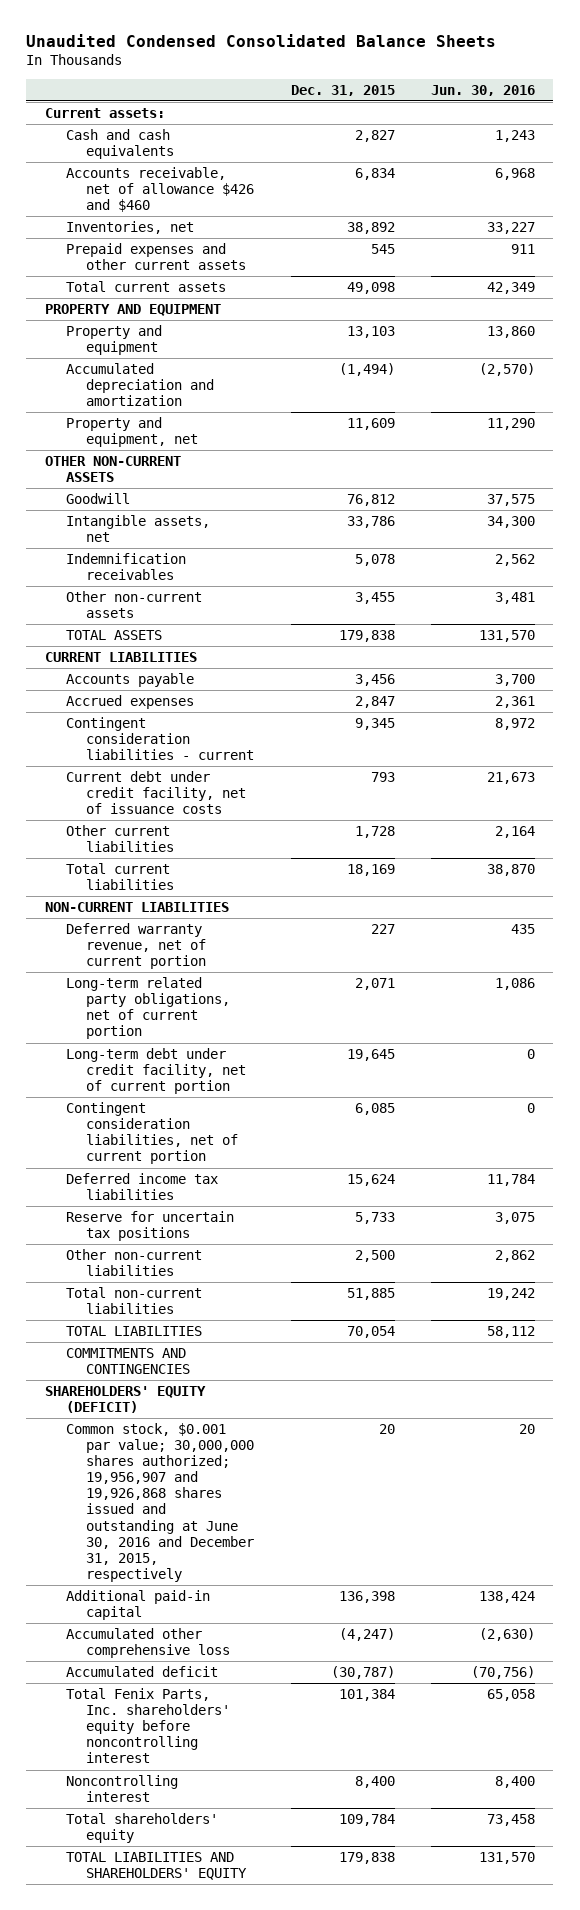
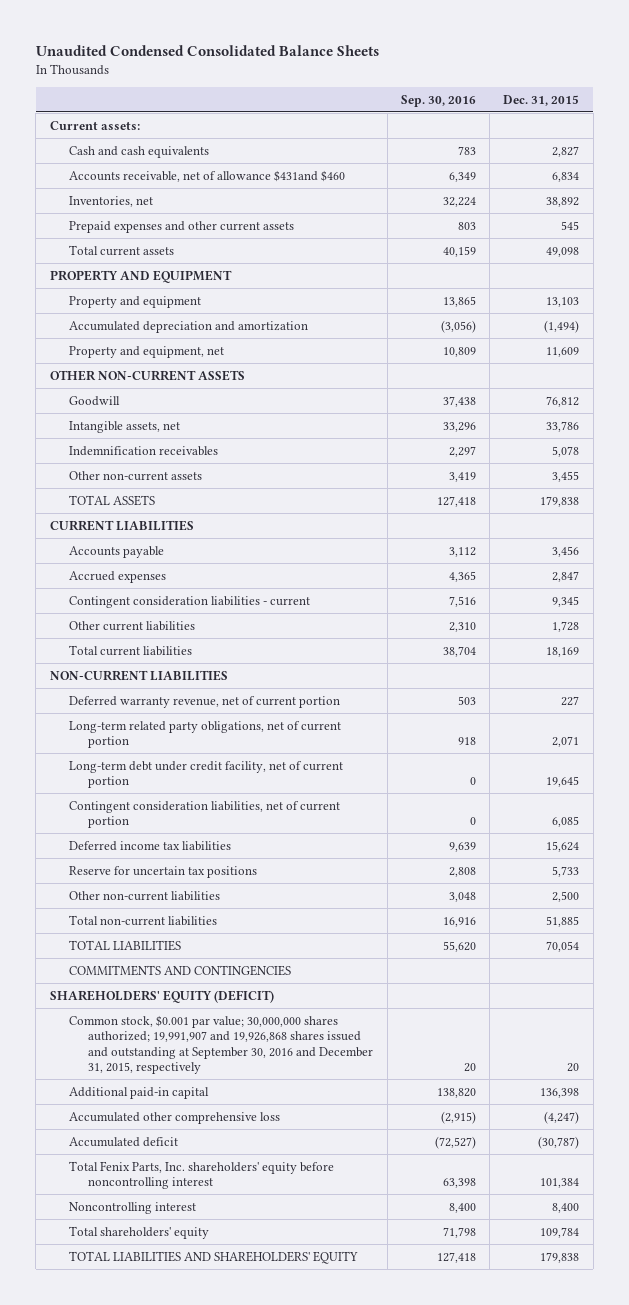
- | Dec. 31, 2015 | Jun. 30, 2016
+ | Sep. 30, 2016 | Dec. 31, 2015
- Accounts receivable, net of allowance $426 and $460 | 6,834 | 6,968
+ Accounts receivable, net of allowance $431and $460 | 6,349 | 6,834
- Current debt under credit facility, net of issuance costs | 793 | 21,673
- Common stock, $0.001 par value; 30,000,000 shares authorized; 19,956,907 and 19,926,868 shares issued and outstanding at June 30, 2016 and December 31, 2015, respectively | 20 | 20
+ Common stock, $0.001 par value; 30,000,000 shares authorized; 19,991,907 and 19,926,868 shares issued and outstanding at September 30, 2016 and December 31, 2015, respectively | 20 | 20

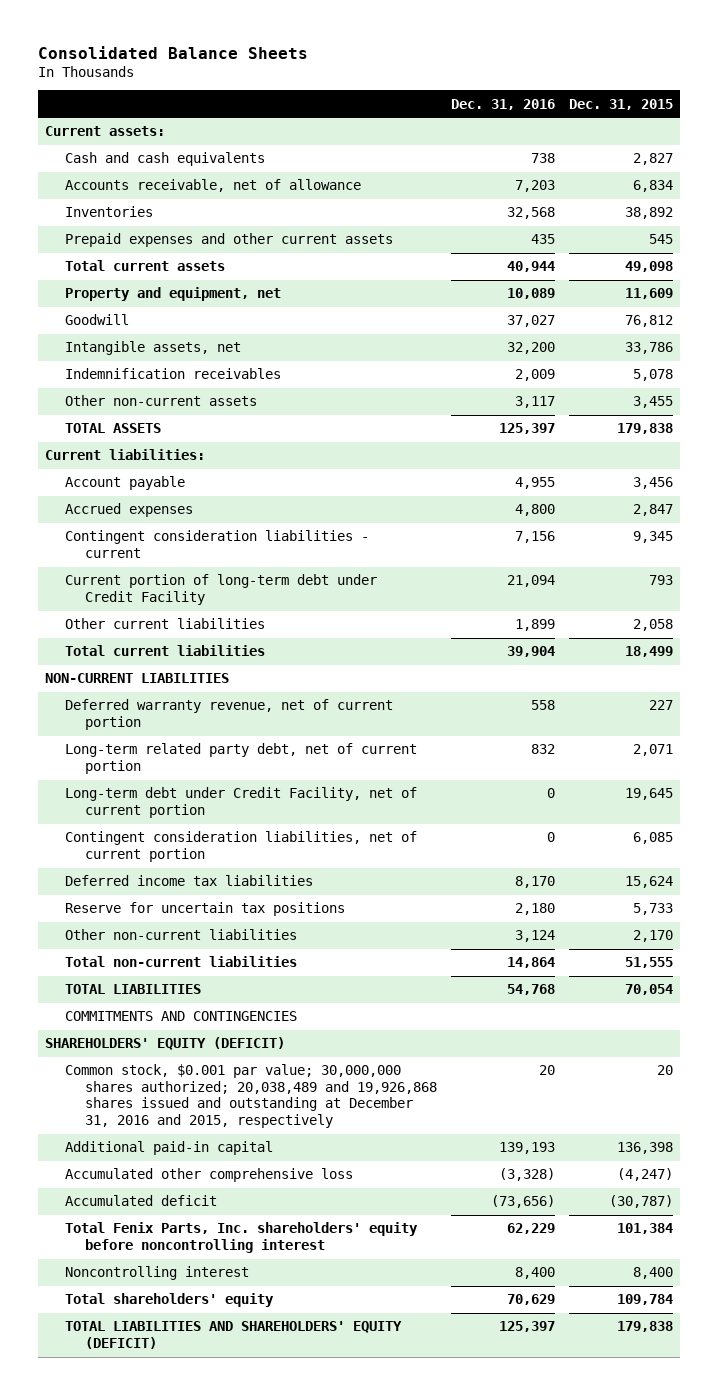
- Unaudited Condensed Consolidated Balance Sheets
+ Consolidated Balance Sheets
- | Sep. 30, 2016 | Dec. 31, 2015
+ | Dec. 31, 2016 | Dec. 31, 2015
- Accounts receivable, net of allowance $431and $460 | 6,349 | 6,834
- Inventories, net | 32,224 | 38,892
+ Accounts receivable, net of allowance | 7,203 | 6,834
+ Inventories | 32,568 | 38,892
- PROPERTY AND EQUIPMENT
- Property and equipment | 13,865 | 13,103
- Accumulated depreciation and amortization | (3,056) | (1,494)
- OTHER NON-CURRENT ASSETS
- CURRENT LIABILITIES
- Accounts payable | 3,112 | 3,456
+ Current liabilities:
+ Account payable | 4,955 | 3,456
- Other current liabilities | 2,310 | 1,728
- Total current liabilities | 38,704 | 18,169
+ Current portion of long-term debt under Credit Facility | 21,094 | 793
+ Other current liabilities | 1,899 | 2,058
+ Total current liabilities | 39,904 | 18,499
- Long-term related party obligations, net of current portion | 918 | 2,071
- Long-term debt under credit facility, net of current portion | 0 | 19,645
+ Long-term related party debt, net of current portion | 832 | 2,071
+ Long-term debt under Credit Facility, net of current portion | 0 | 19,645
- Other non-current liabilities | 3,048 | 2,500
- Total non-current liabilities | 16,916 | 51,885
+ Other non-current liabilities | 3,124 | 2,170
+ Total non-current liabilities | 14,864 | 51,555
- Common stock, $0.001 par value; 30,000,000 shares authorized; 19,991,907 and 19,926,868 shares issued and outstanding at September 30, 2016 and December 31, 2015, respectively | 20 | 20
+ Common stock, $0.001 par value; 30,000,000 shares authorized; 20,038,489 and 19,926,868 shares issued and outstanding at December 31, 2016 and 2015, respectively | 20 | 20
- TOTAL LIABILITIES AND SHAREHOLDERS' EQUITY | 127,418 | 179,838
+ TOTAL LIABILITIES AND SHAREHOLDERS' EQUITY (DEFICIT) | 125,397 | 179,838

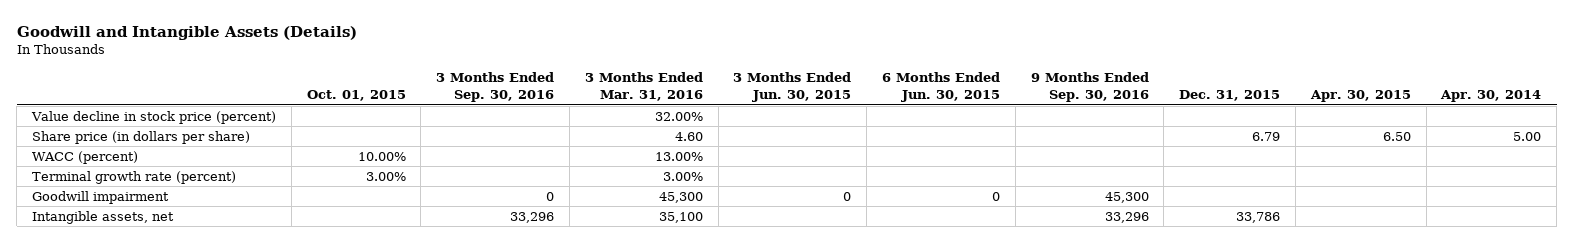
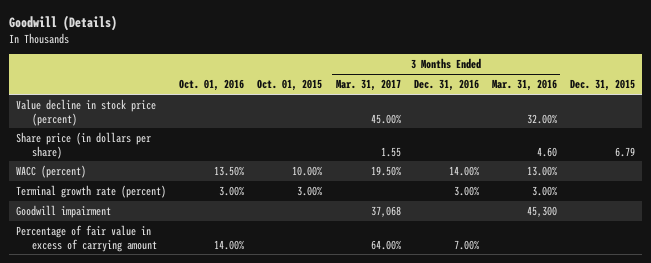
- Goodwill and Intangible Assets (Details)
+ Goodwill (Details)
- | Oct. 01, 2015 | 3 Months Ended Sep. 30, 2016 | 3 Months Ended Mar. 31, 2016 | 3 Months Ended Jun. 30, 2015 | 6 Months Ended Jun. 30, 2015 | 9 Months Ended Sep. 30, 2016 | Dec. 31, 2015 | Apr. 30, 2015 | Apr. 30, 2014
+ | Oct. 01, 2016 | Oct. 01, 2015 | 3 Months Ended Mar. 31, 2017 | 3 Months Ended Dec. 31, 2016 | 3 Months Ended Mar. 31, 2016 | Dec. 31, 2015
- Intangible assets, net | | 33,296 | 35,100 | | | 33,296 | 33,786 | |
+ Percentage of fair value in excess of carrying amount | 14.00% | | 64.00% | 7.00% | |

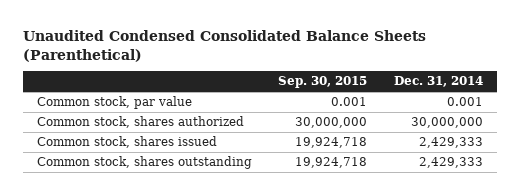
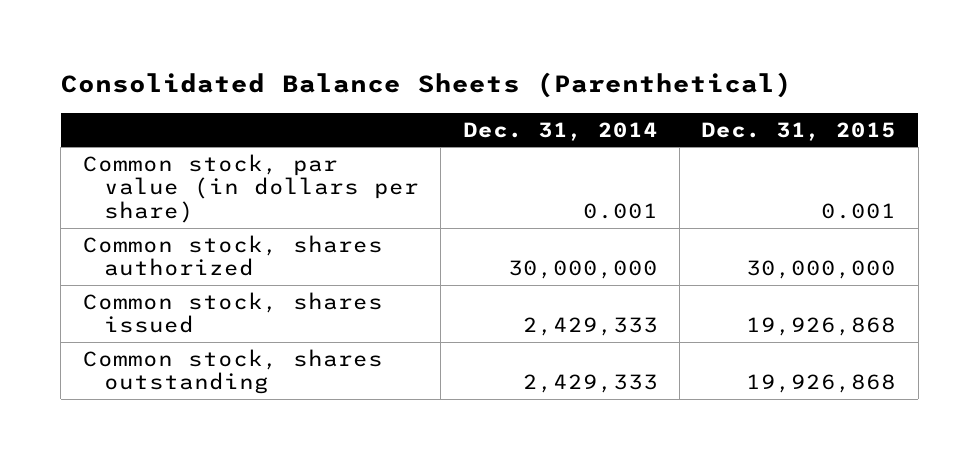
- Unaudited Condensed Consolidated Balance Sheets (Parenthetical)
+ Consolidated Balance Sheets (Parenthetical)
- | Sep. 30, 2015 | Dec. 31, 2014
+ | Dec. 31, 2014 | Dec. 31, 2015
- Common stock, par value | 0.001 | 0.001
+ Common stock, par value (in dollars per share) | 0.001 | 0.001

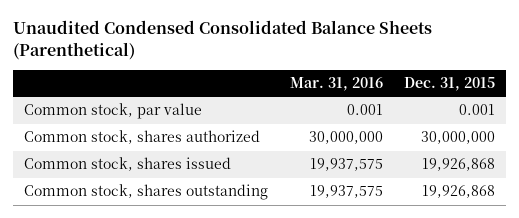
- Consolidated Balance Sheets (Parenthetical)
+ Unaudited Condensed Consolidated Balance Sheets (Parenthetical)
- | Dec. 31, 2014 | Dec. 31, 2015
+ | Mar. 31, 2016 | Dec. 31, 2015
- Common stock, par value (in dollars per share) | 0.001 | 0.001
+ Common stock, par value | 0.001 | 0.001

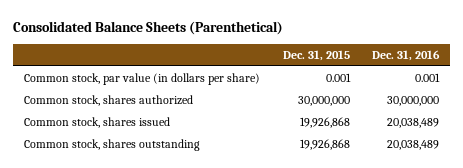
- Unaudited Condensed Consolidated Balance Sheets (Parenthetical)
+ Consolidated Balance Sheets (Parenthetical)
- | Mar. 31, 2016 | Dec. 31, 2015
+ | Dec. 31, 2015 | Dec. 31, 2016
- Common stock, par value | 0.001 | 0.001
+ Common stock, par value (in dollars per share) | 0.001 | 0.001

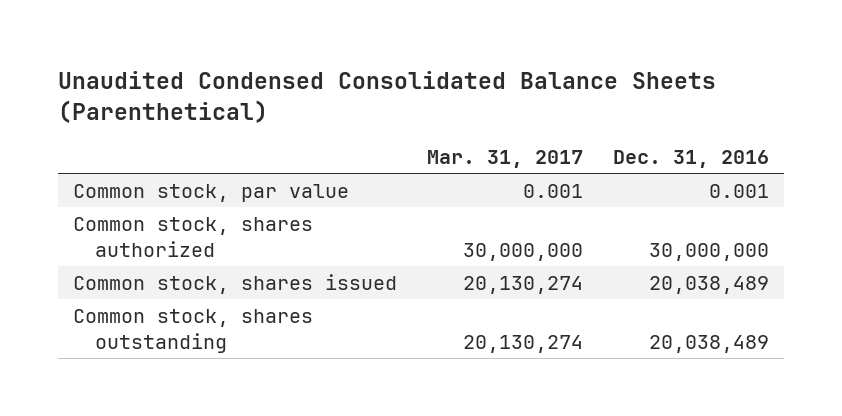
- Consolidated Balance Sheets (Parenthetical)
+ Unaudited Condensed Consolidated Balance Sheets (Parenthetical)
- | Dec. 31, 2015 | Dec. 31, 2016
+ | Mar. 31, 2017 | Dec. 31, 2016
- Common stock, par value (in dollars per share) | 0.001 | 0.001
+ Common stock, par value | 0.001 | 0.001

